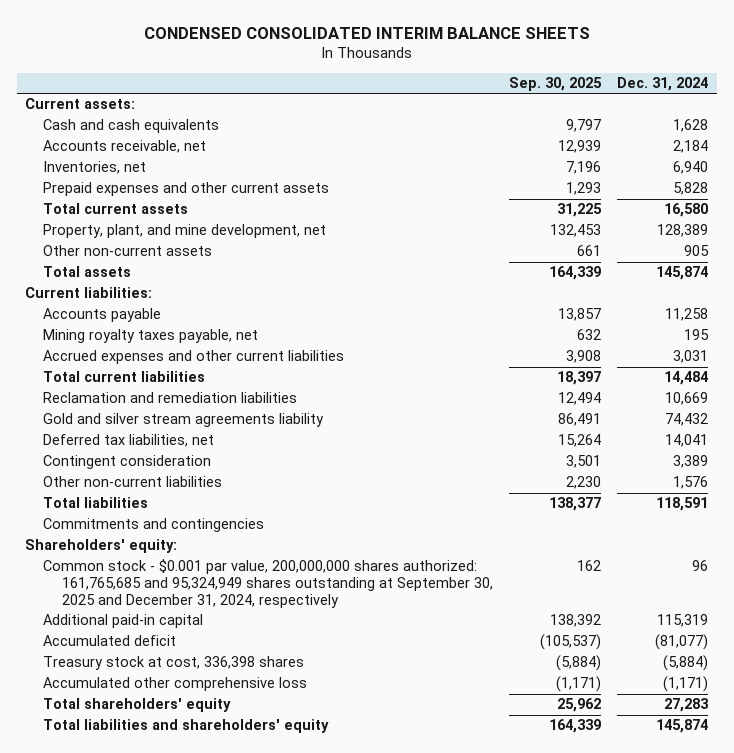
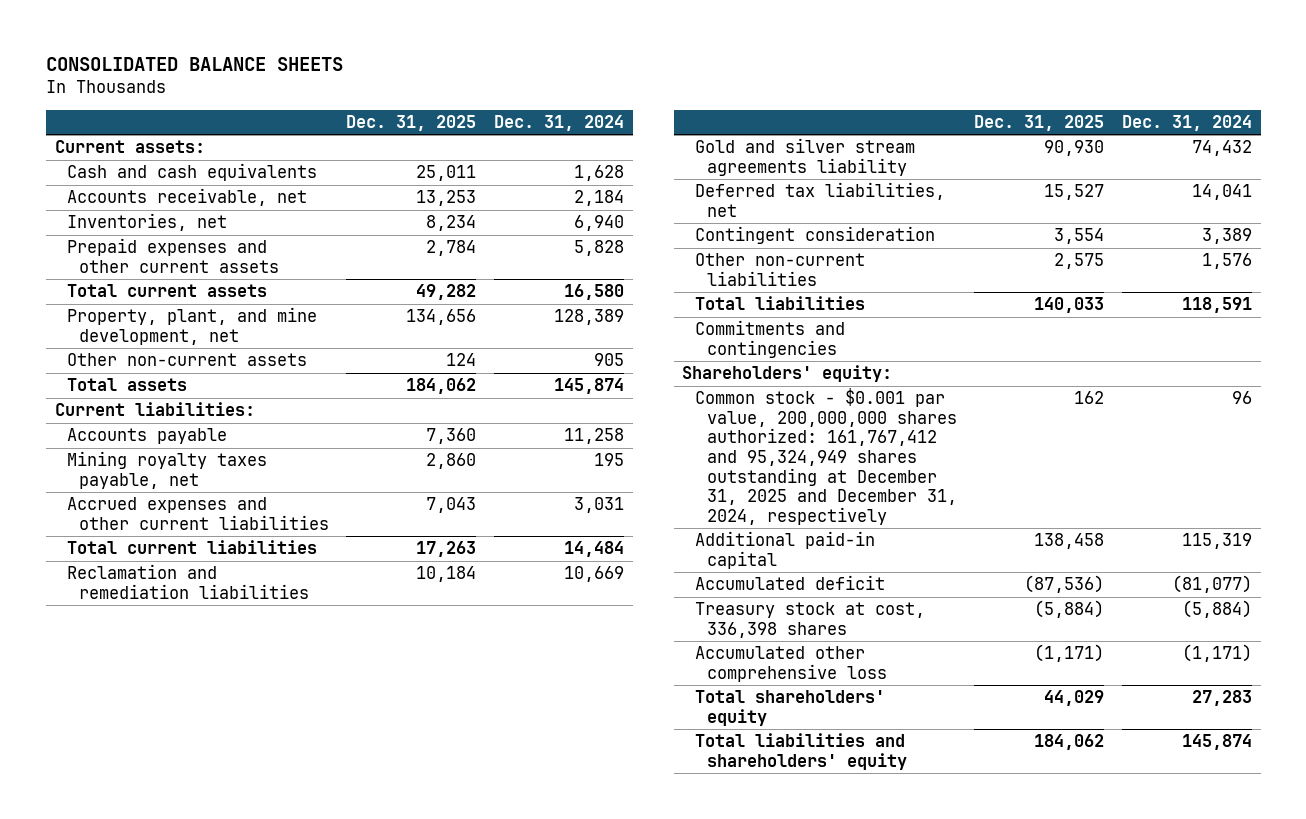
- CONDENSED CONSOLIDATED INTERIM BALANCE SHEETS
+ CONSOLIDATED BALANCE SHEETS
- | Sep. 30, 2025 | Dec. 31, 2024
+ | Dec. 31, 2025 | Dec. 31, 2024
- Common stock - $0.001 par value, 200,000,000 shares authorized: 161,765,685 and 95,324,949 shares outstanding at September 30, 2025 and December 31, 2024, respectively | 162 | 96
+ Common stock - $0.001 par value, 200,000,000 shares authorized: 161,767,412 and 95,324,949 shares outstanding at December 31, 2025 and December 31, 2024, respectively | 162 | 96

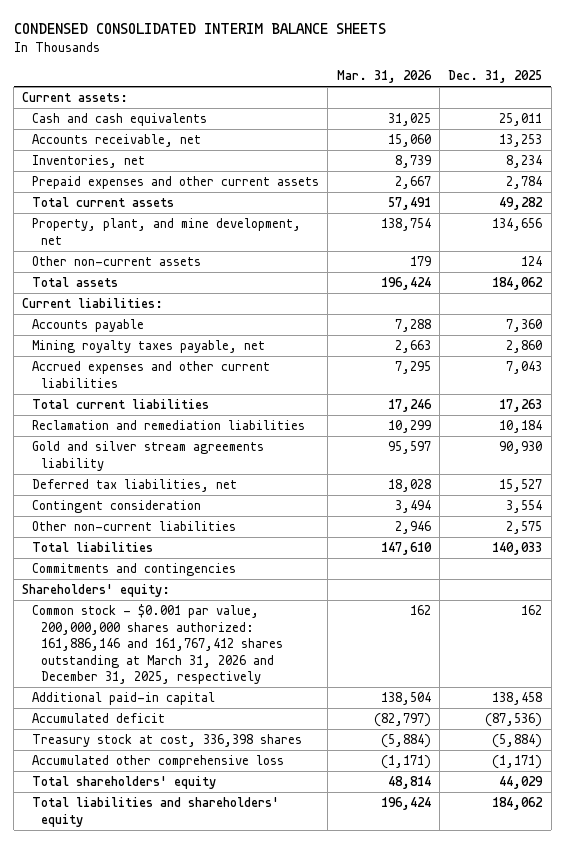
- CONSOLIDATED BALANCE SHEETS
+ CONDENSED CONSOLIDATED INTERIM BALANCE SHEETS
- | Dec. 31, 2025 | Dec. 31, 2024
+ | Mar. 31, 2026 | Dec. 31, 2025
- Common stock - $0.001 par value, 200,000,000 shares authorized: 161,767,412 and 95,324,949 shares outstanding at December 31, 2025 and December 31, 2024, respectively | 162 | 96
+ Common stock - $0.001 par value, 200,000,000 shares authorized: 161,886,146 and 161,767,412 shares outstanding at March 31, 2026 and December 31, 2025, respectively | 162 | 162

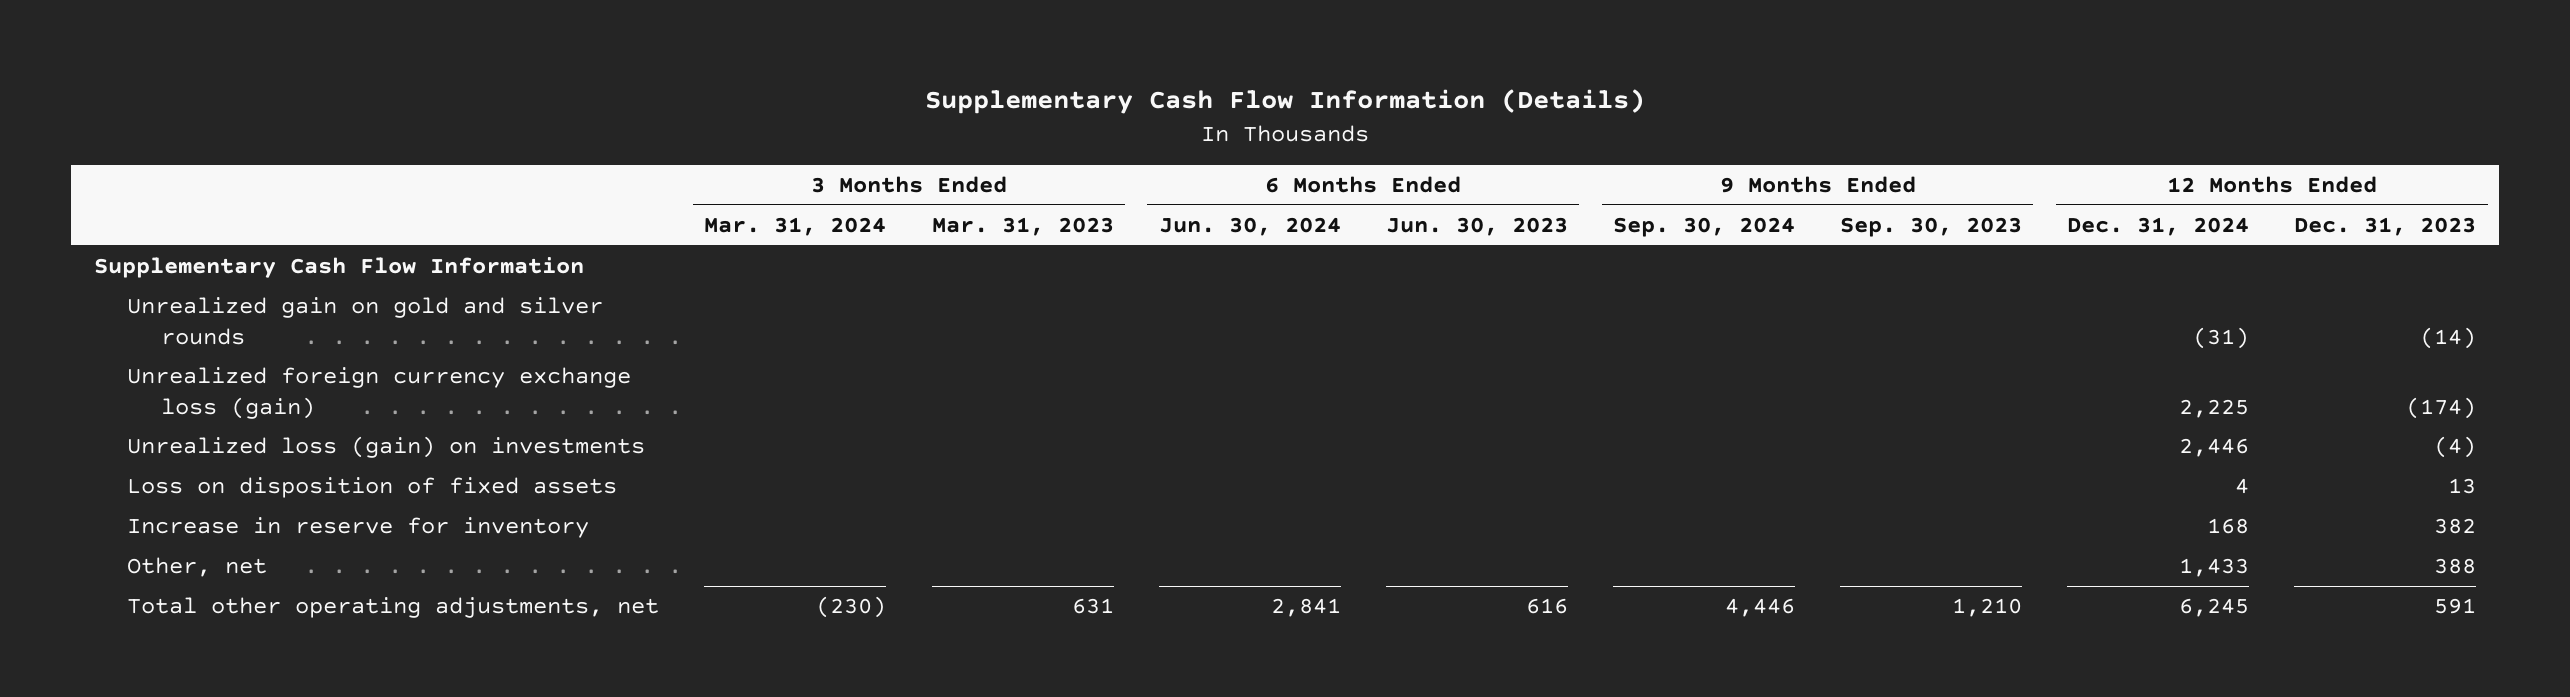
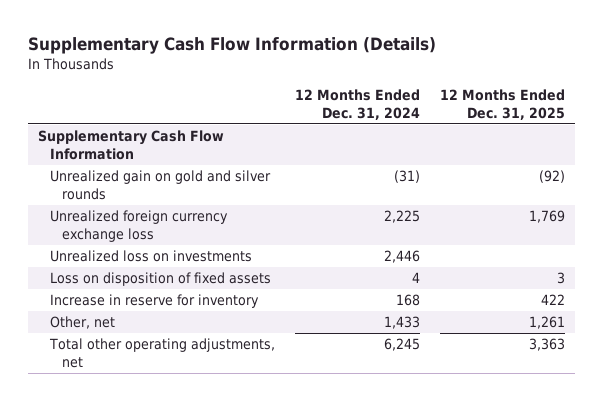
- | 3 Months Ended Mar. 31, 2024 | 3 Months Ended Mar. 31, 2023 | 6 Months Ended Jun. 30, 2024 | 6 Months Ended Jun. 30, 2023 | 9 Months Ended Sep. 30, 2024 | 9 Months Ended Sep. 30, 2023 | 12 Months Ended Dec. 31, 2024 | 12 Months Ended Dec. 31, 2023
+ | 12 Months Ended Dec. 31, 2024 | 12 Months Ended Dec. 31, 2025
- Unrealized foreign currency exchange loss (gain) | | | | | | | 2,225 | (174)
- Unrealized loss (gain) on investments | | | | | | | 2,446 | (4)
+ Unrealized foreign currency exchange loss | 2,225 | 1,769
+ Unrealized loss on investments | 2,446 |

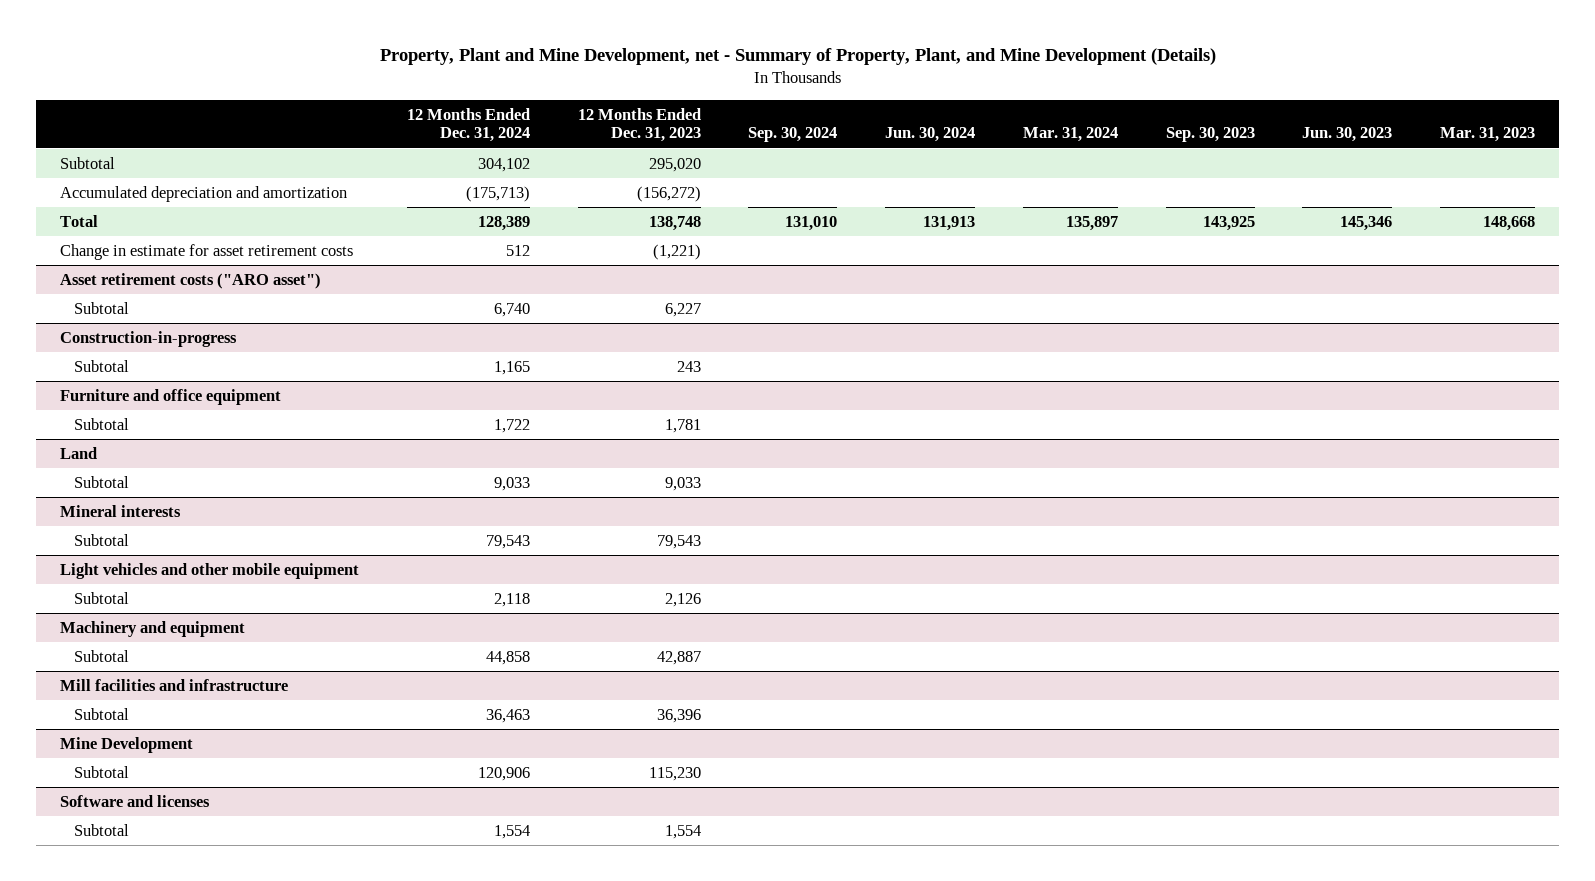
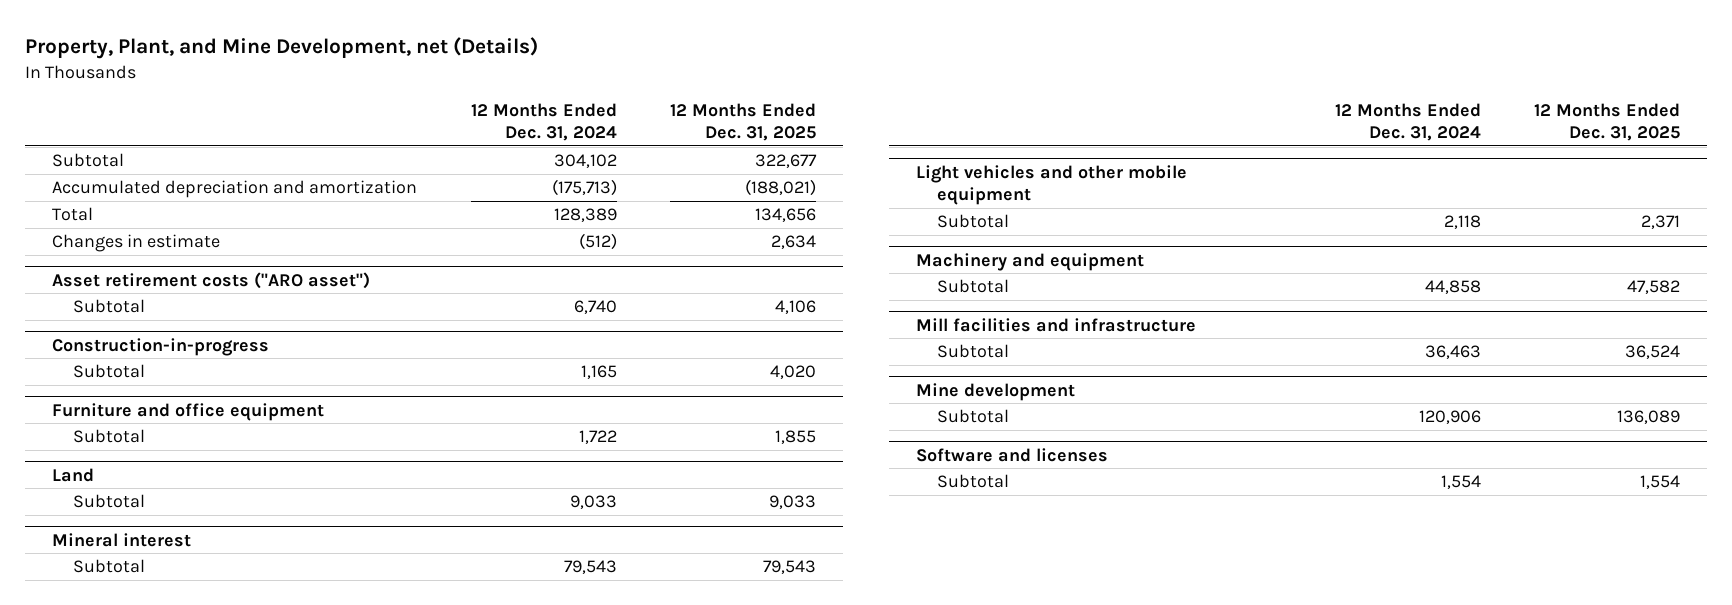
- Property, Plant and Mine Development, net - Summary of Property, Plant, and Mine Development (Details)
+ Property, Plant, and Mine Development, net (Details)
- | 12 Months Ended Dec. 31, 2024 | 12 Months Ended Dec. 31, 2023 | Sep. 30, 2024 | Jun. 30, 2024 | Mar. 31, 2024 | Sep. 30, 2023 | Jun. 30, 2023 | Mar. 31, 2023
+ | 12 Months Ended Dec. 31, 2024 | 12 Months Ended Dec. 31, 2025
- Change in estimate for asset retirement costs | 512 | (1,221) | | | | | |
+ Changes in estimate | (512) | 2,634
- Mineral interests
+ Mineral interest
- Mine Development
+ Mine development

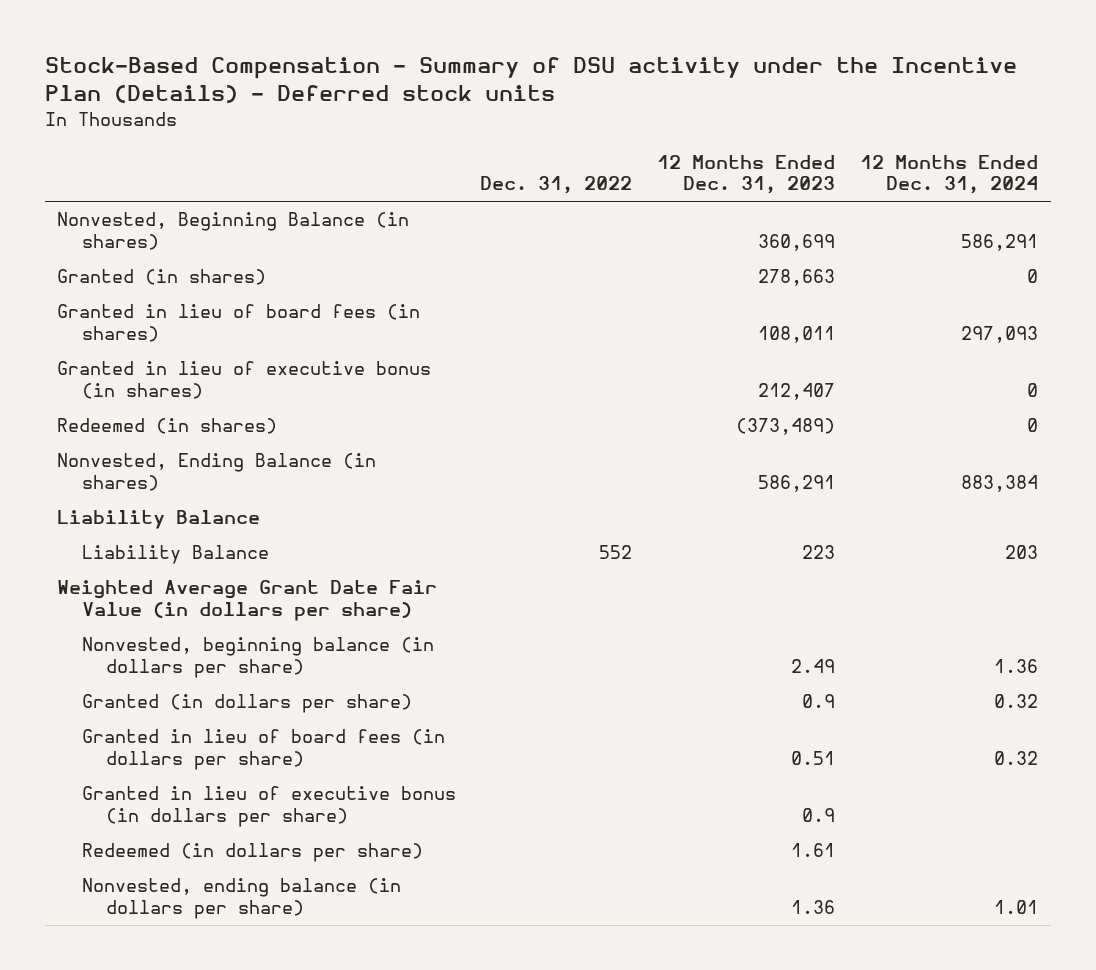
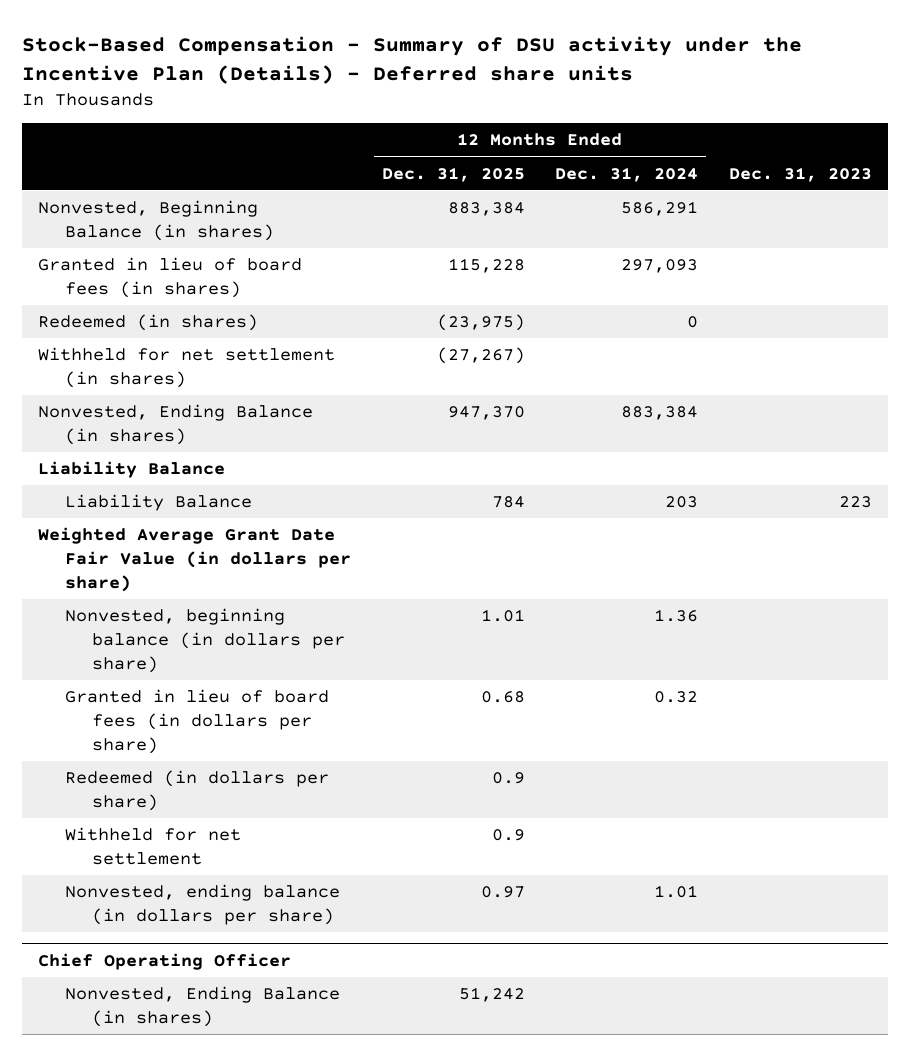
- Stock-Based Compensation - Summary of DSU activity under the Incentive Plan (Details) - Deferred stock units
+ Stock-Based Compensation - Summary of DSU activity under the Incentive Plan (Details) - Deferred share units
- | Dec. 31, 2022 | 12 Months Ended Dec. 31, 2023 | 12 Months Ended Dec. 31, 2024
+ | 12 Months Ended Dec. 31, 2025 | 12 Months Ended Dec. 31, 2024 | Dec. 31, 2023
- Granted (in shares) | | 278,663 | 0
- Granted in lieu of executive bonus (in shares) | | 212,407 | 0
+ Withheld for net settlement (in shares) | (27,267) | |
- Granted (in dollars per share) | | 0.9 | 0.32
- Granted in lieu of executive bonus (in dollars per share) | | 0.9 |
+ Withheld for net settlement | 0.9 | |
+ Chief Operating Officer
+ Nonvested, Ending Balance (in shares) | 51,242 | |

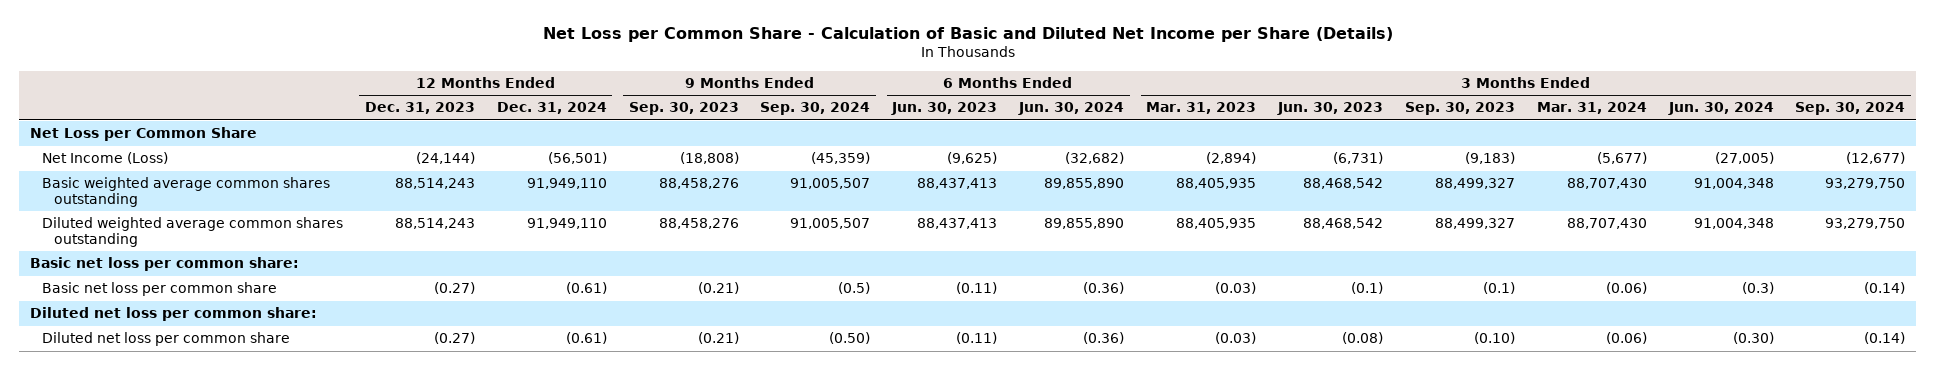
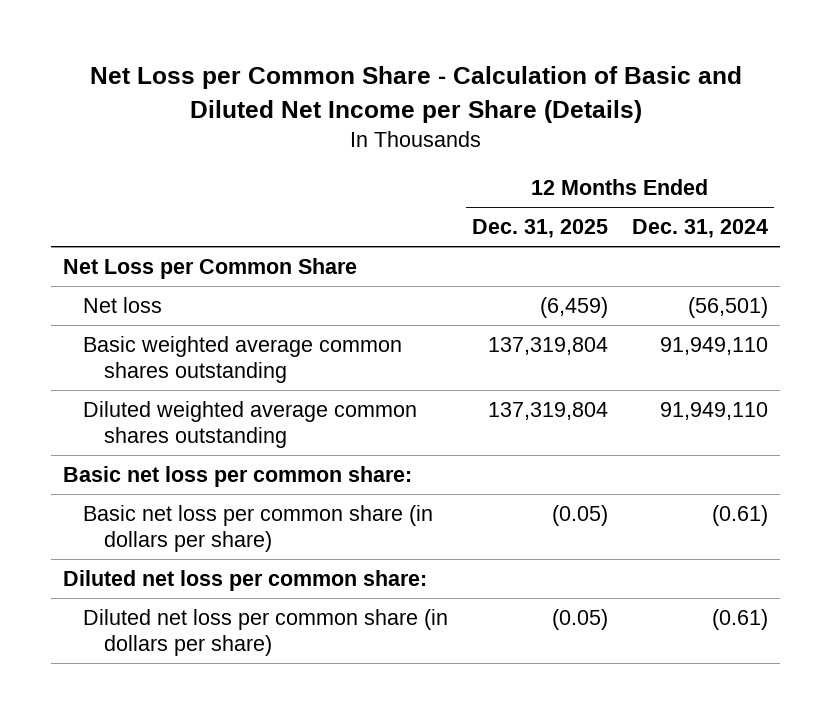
- | 12 Months Ended Dec. 31, 2023 | 12 Months Ended Dec. 31, 2024 | 9 Months Ended Sep. 30, 2023 | 9 Months Ended Sep. 30, 2024 | 6 Months Ended Jun. 30, 2023 | 6 Months Ended Jun. 30, 2024 | 3 Months Ended Mar. 31, 2023 | 3 Months Ended Jun. 30, 2023 | 3 Months Ended Sep. 30, 2023 | 3 Months Ended Mar. 31, 2024 | 3 Months Ended Jun. 30, 2024 | 3 Months Ended Sep. 30, 2024
+ | 12 Months Ended Dec. 31, 2025 | 12 Months Ended Dec. 31, 2024
- Net Income (Loss) | (24,144) | (56,501) | (18,808) | (45,359) | (9,625) | (32,682) | (2,894) | (6,731) | (9,183) | (5,677) | (27,005) | (12,677)
+ Net loss | (6,459) | (56,501)
- Basic net loss per common share | (0.27) | (0.61) | (0.21) | (0.5) | (0.11) | (0.36) | (0.03) | (0.1) | (0.1) | (0.06) | (0.3) | (0.14)
+ Basic net loss per common share (in dollars per share) | (0.05) | (0.61)
- Diluted net loss per common share | (0.27) | (0.61) | (0.21) | (0.50) | (0.11) | (0.36) | (0.03) | (0.08) | (0.10) | (0.06) | (0.30) | (0.14)
+ Diluted net loss per common share (in dollars per share) | (0.05) | (0.61)

